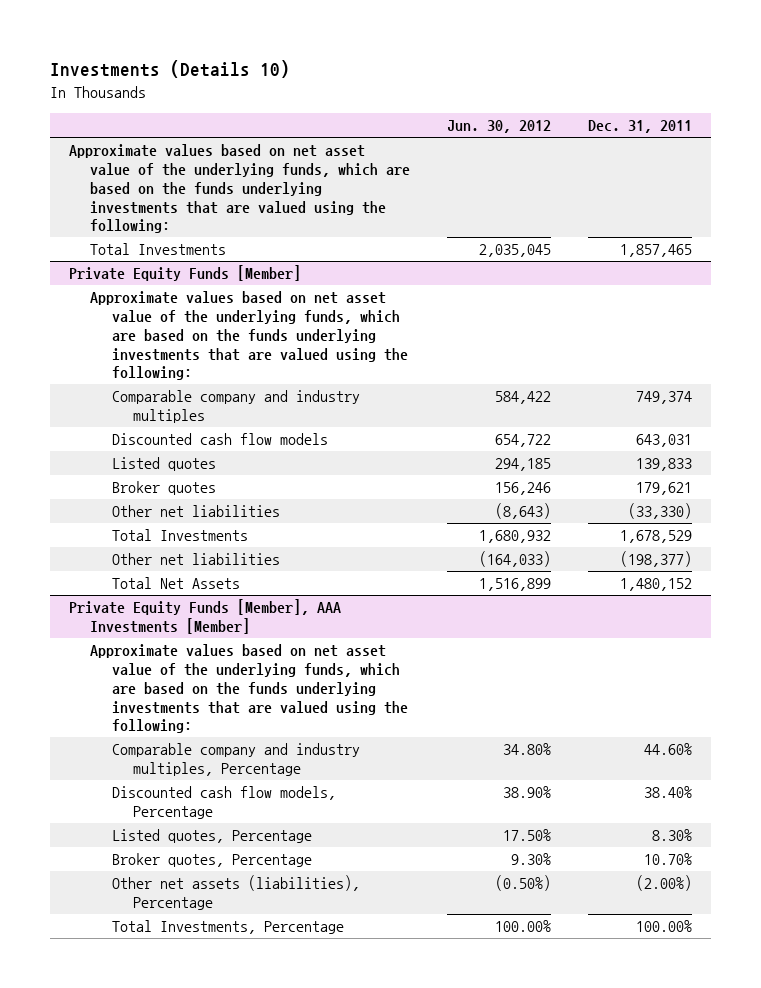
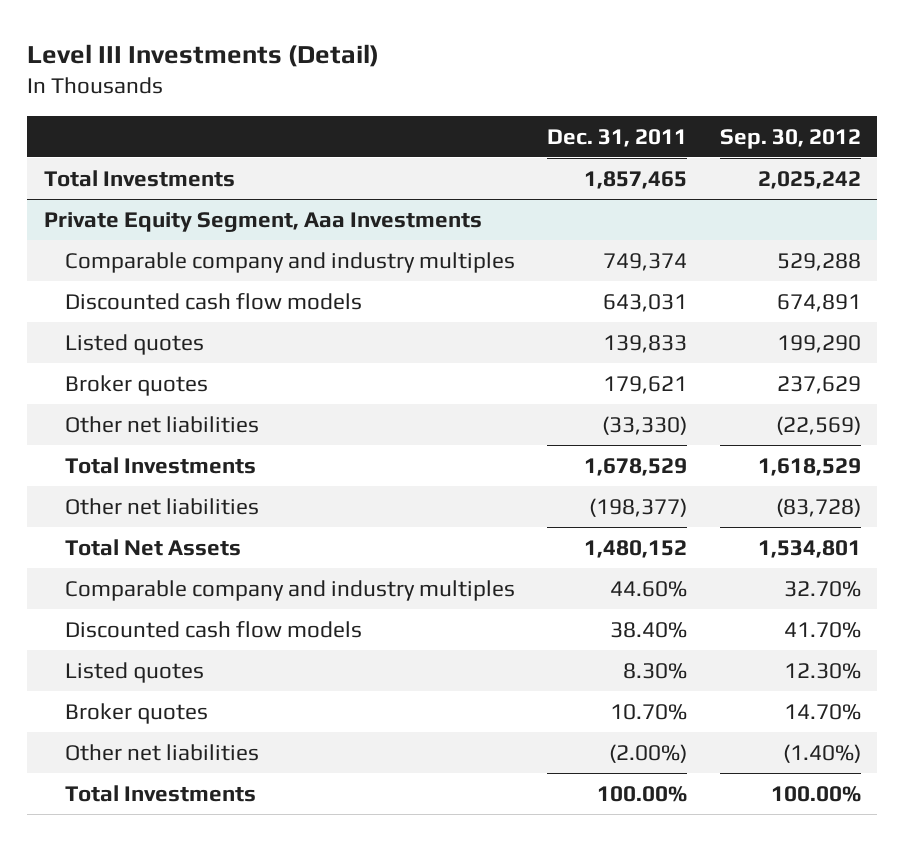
- Investments (Details 10)
+ Level III Investments (Detail)
- | Jun. 30, 2012 | Dec. 31, 2011
+ | Dec. 31, 2011 | Sep. 30, 2012
- Approximate values based on net asset value of the underlying funds, which are based on the funds underlying investments that are valued using the following:
- Private Equity Funds [Member]
- Approximate values based on net asset value of the underlying funds, which are based on the funds underlying investments that are valued using the following:
+ Private Equity Segment, Aaa Investments
- Private Equity Funds [Member], AAA Investments [Member]
- Approximate values based on net asset value of the underlying funds, which are based on the funds underlying investments that are valued using the following:
- Comparable company and industry multiples, Percentage | 34.80% | 44.60%
- Discounted cash flow models, Percentage | 38.90% | 38.40%
- Listed quotes, Percentage | 17.50% | 8.30%
- Broker quotes, Percentage | 9.30% | 10.70%
- Other net assets (liabilities), Percentage | (0.50%) | (2.00%)
- Total Investments, Percentage | 100.00% | 100.00%
+ Comparable company and industry multiples | 44.60% | 32.70%
+ Discounted cash flow models | 38.40% | 41.70%
+ Listed quotes | 8.30% | 12.30%
+ Broker quotes | 10.70% | 14.70%
+ Other net liabilities | (2.00%) | (1.40%)
+ Total Investments | 100.00% | 100.00%

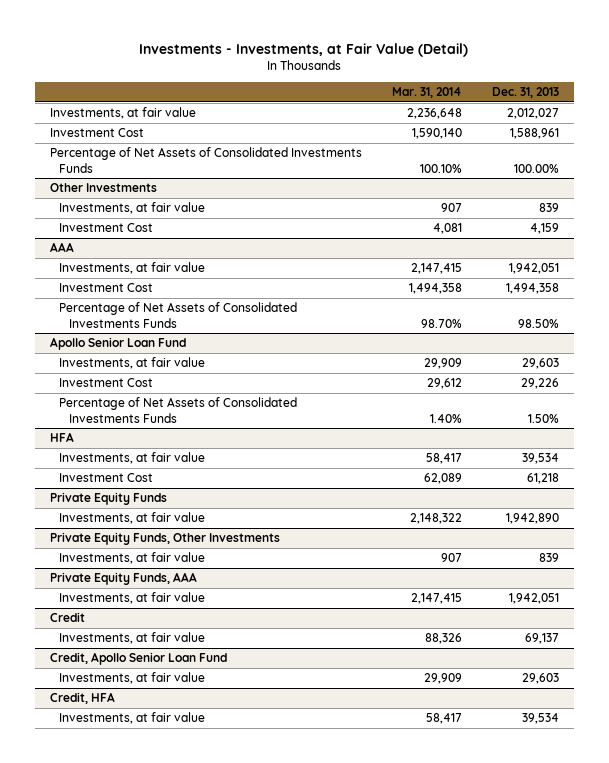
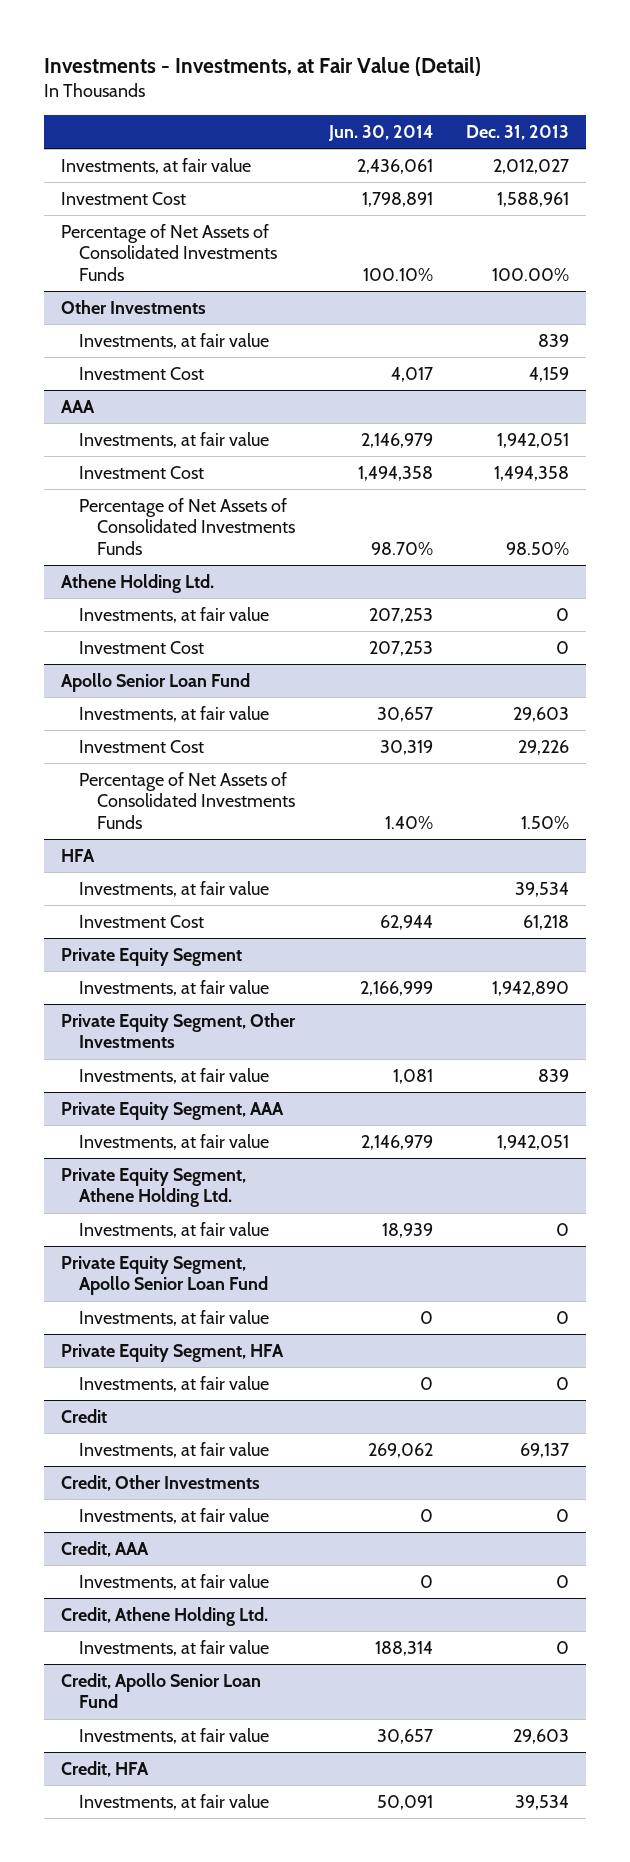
- | Mar. 31, 2014 | Dec. 31, 2013
+ | Jun. 30, 2014 | Dec. 31, 2013
+ Athene Holding Ltd.
+ Investments, at fair value | 207,253 | 0
+ Investment Cost | 207,253 | 0
- Private Equity Funds
+ Private Equity Segment
- Private Equity Funds, Other Investments
+ Private Equity Segment, Other Investments
- Private Equity Funds, AAA
+ Private Equity Segment, AAA
+ Private Equity Segment, Athene Holding Ltd.
+ Investments, at fair value | 18,939 | 0
+ Private Equity Segment, Apollo Senior Loan Fund
+ Investments, at fair value | 0 | 0
+ Private Equity Segment, HFA
+ Investments, at fair value | 0 | 0
+ Credit, Other Investments
+ Investments, at fair value | 0 | 0
+ Credit, AAA
+ Investments, at fair value | 0 | 0
+ Credit, Athene Holding Ltd.
+ Investments, at fair value | 188,314 | 0

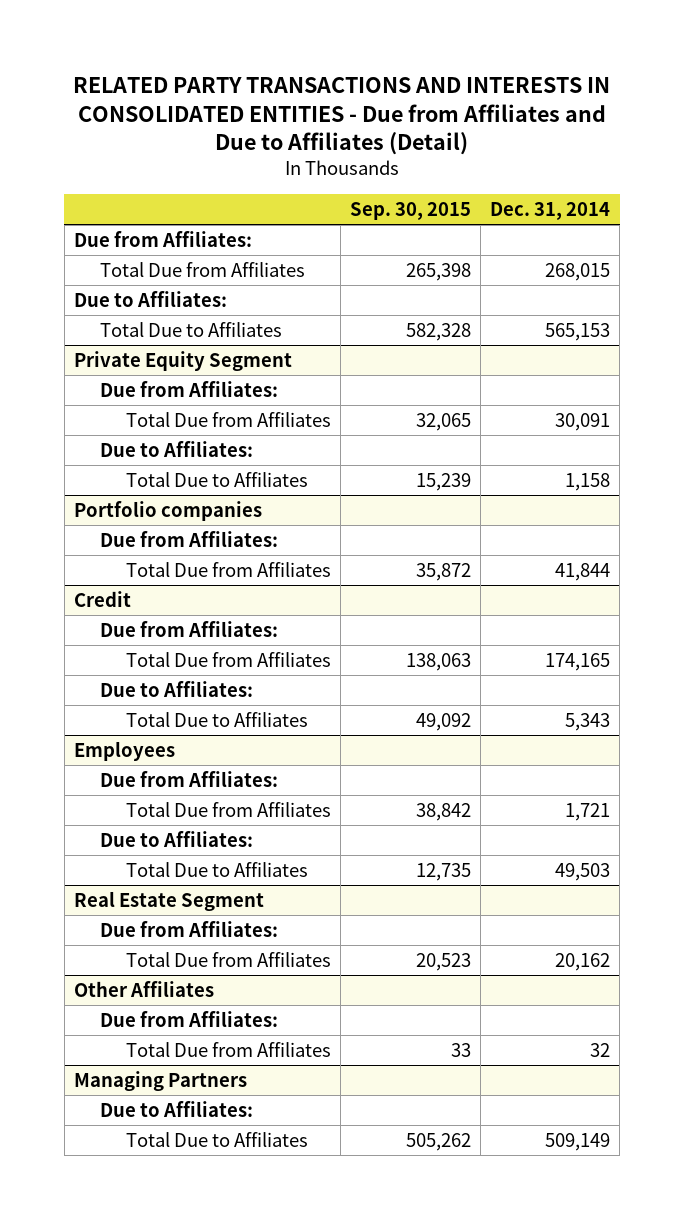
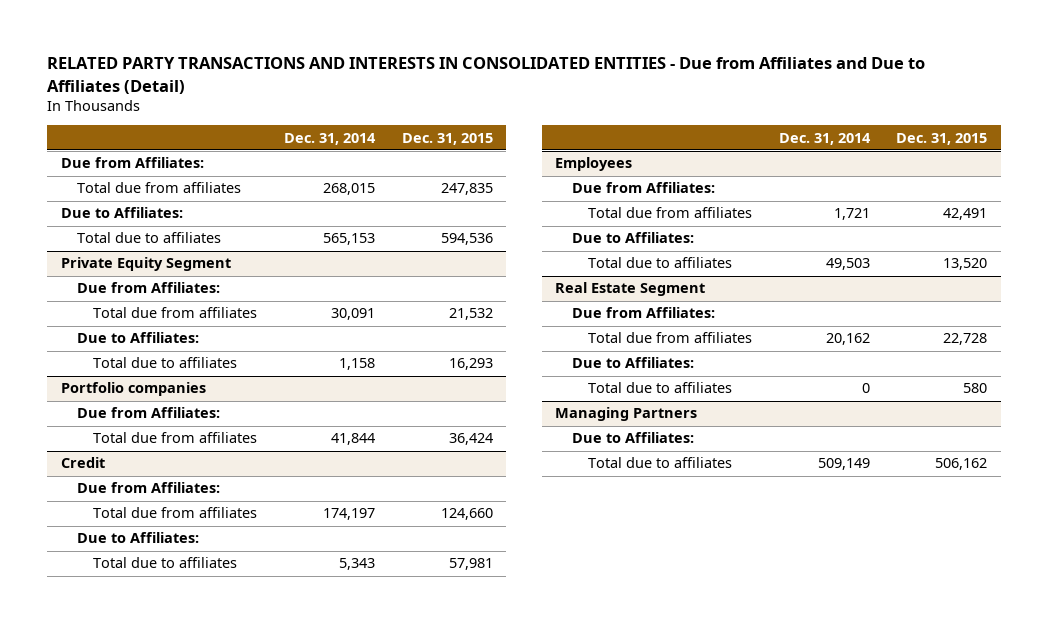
- | Sep. 30, 2015 | Dec. 31, 2014
+ | Dec. 31, 2014 | Dec. 31, 2015
- Total Due from Affiliates | 265,398 | 268,015
+ Total due from affiliates | 268,015 | 247,835
- Total Due to Affiliates | 582,328 | 565,153
+ Total due to affiliates | 565,153 | 594,536
@ Private Equity Segment
- Total Due from Affiliates | 32,065 | 30,091
+ Total due from affiliates | 30,091 | 21,532
- Total Due to Affiliates | 15,239 | 1,158
+ Total due to affiliates | 1,158 | 16,293
@ Portfolio companies
- Total Due from Affiliates | 35,872 | 41,844
+ Total due from affiliates | 41,844 | 36,424
@ Credit
- Total Due from Affiliates | 138,063 | 174,165
+ Total due from affiliates | 174,197 | 124,660
- Total Due to Affiliates | 49,092 | 5,343
+ Total due to affiliates | 5,343 | 57,981
@ Employees
- Total Due from Affiliates | 38,842 | 1,721
+ Total due from affiliates | 1,721 | 42,491
- Total Due to Affiliates | 12,735 | 49,503
+ Total due to affiliates | 49,503 | 13,520
@ Real Estate Segment
- Total Due from Affiliates | 20,523 | 20,162
- Other Affiliates
- Due from Affiliates:
- Total Due from Affiliates | 33 | 32
@ Real Estate Segment
+ Total due from affiliates | 20,162 | 22,728
+ Due to Affiliates:
+ Total due to affiliates | 0 | 580
@ Managing Partners
- Total Due to Affiliates | 505,262 | 509,149
+ Total due to affiliates | 509,149 | 506,162

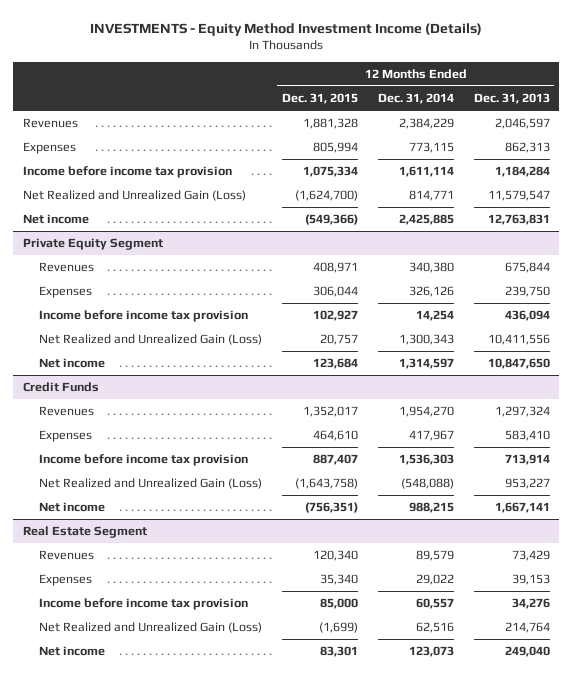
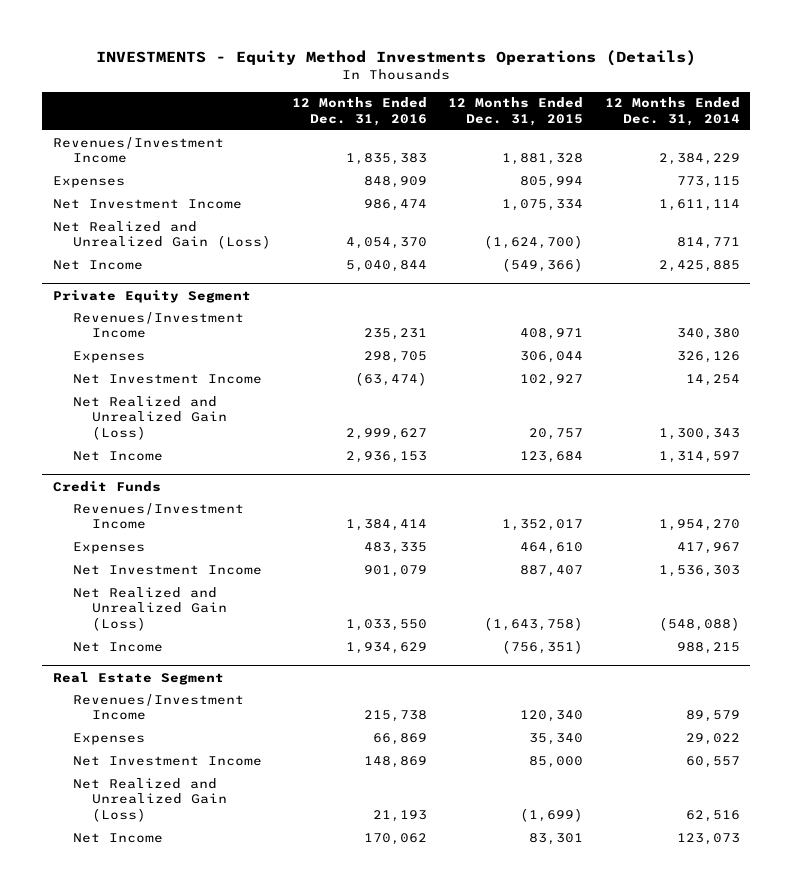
- INVESTMENTS - Equity Method Investment Income (Details)
+ INVESTMENTS - Equity Method Investments Operations (Details)
- | 12 Months Ended Dec. 31, 2015 | 12 Months Ended Dec. 31, 2014 | 12 Months Ended Dec. 31, 2013
+ | 12 Months Ended Dec. 31, 2016 | 12 Months Ended Dec. 31, 2015 | 12 Months Ended Dec. 31, 2014
- Revenues | 1,881,328 | 2,384,229 | 2,046,597
+ Revenues/Investment Income | 1,835,383 | 1,881,328 | 2,384,229
- Income before income tax provision | 1,075,334 | 1,611,114 | 1,184,284
+ Net Investment Income | 986,474 | 1,075,334 | 1,611,114
- Net income | (549,366) | 2,425,885 | 12,763,831
+ Net Income | 5,040,844 | (549,366) | 2,425,885
@ Private Equity Segment
- Revenues | 408,971 | 340,380 | 675,844
+ Revenues/Investment Income | 235,231 | 408,971 | 340,380
- Income before income tax provision | 102,927 | 14,254 | 436,094
+ Net Investment Income | (63,474) | 102,927 | 14,254
- Net income | 123,684 | 1,314,597 | 10,847,650
+ Net Income | 2,936,153 | 123,684 | 1,314,597
@ Credit Funds
- Revenues | 1,352,017 | 1,954,270 | 1,297,324
+ Revenues/Investment Income | 1,384,414 | 1,352,017 | 1,954,270
- Income before income tax provision | 887,407 | 1,536,303 | 713,914
+ Net Investment Income | 901,079 | 887,407 | 1,536,303
- Net income | (756,351) | 988,215 | 1,667,141
+ Net Income | 1,934,629 | (756,351) | 988,215
@ Real Estate Segment
- Revenues | 120,340 | 89,579 | 73,429
+ Revenues/Investment Income | 215,738 | 120,340 | 89,579
- Income before income tax provision | 85,000 | 60,557 | 34,276
+ Net Investment Income | 148,869 | 85,000 | 60,557
- Net income | 83,301 | 123,073 | 249,040
+ Net Income | 170,062 | 83,301 | 123,073

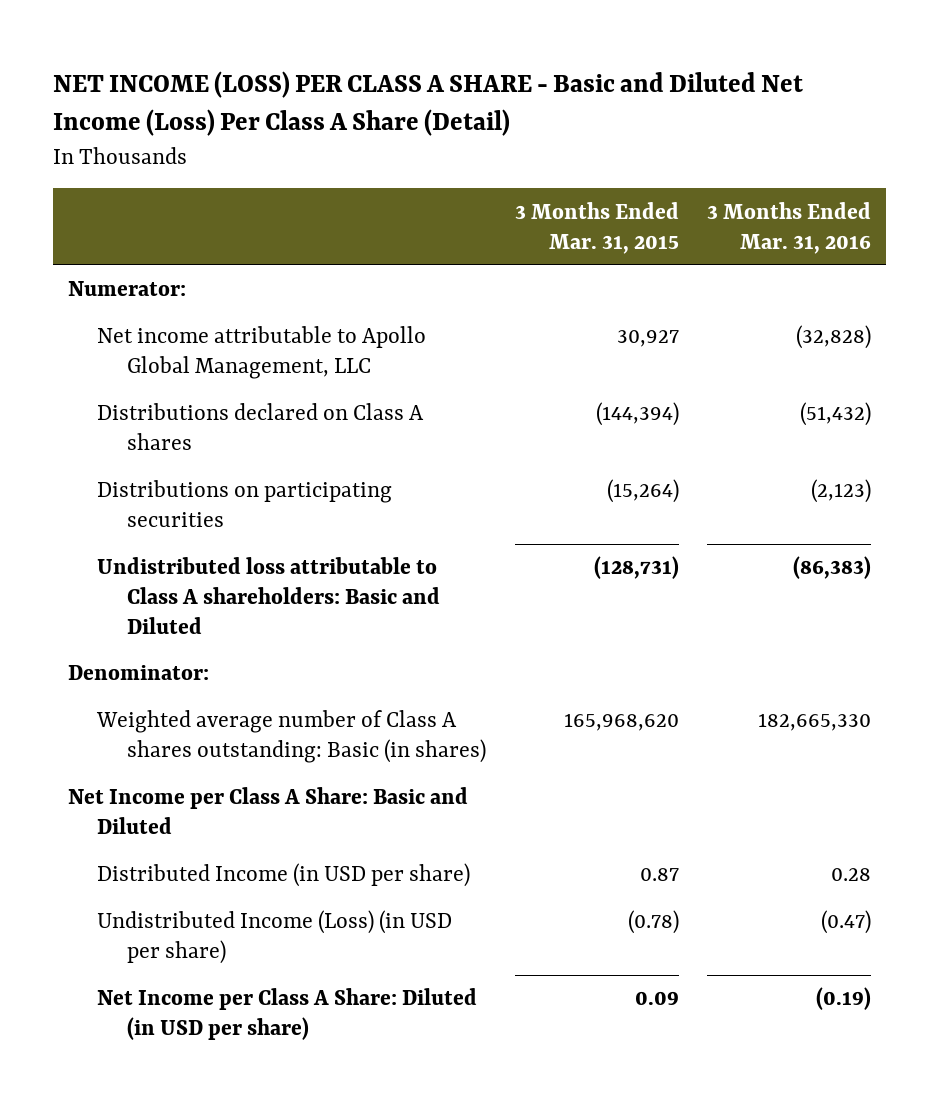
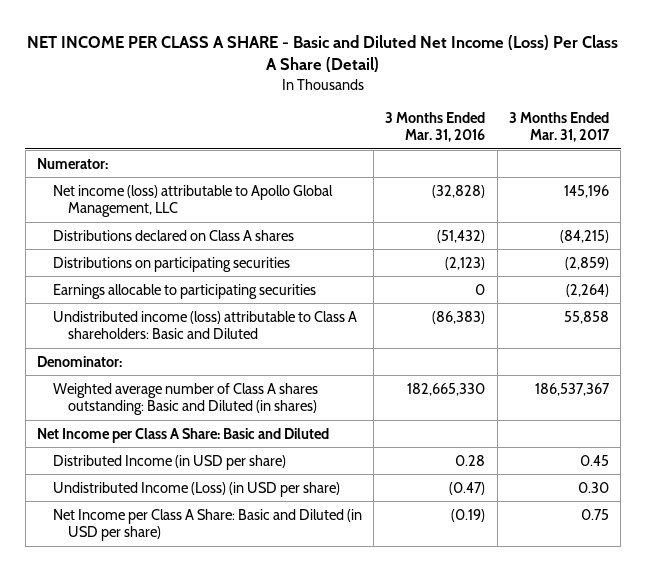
- NET INCOME (LOSS) PER CLASS A SHARE - Basic and Diluted Net Income (Loss) Per Class A Share (Detail)
+ NET INCOME PER CLASS A SHARE - Basic and Diluted Net Income (Loss) Per Class A Share (Detail)
- | 3 Months Ended Mar. 31, 2015 | 3 Months Ended Mar. 31, 2016
+ | 3 Months Ended Mar. 31, 2016 | 3 Months Ended Mar. 31, 2017
- Net income attributable to Apollo Global Management, LLC | 30,927 | (32,828)
+ Net income (loss) attributable to Apollo Global Management, LLC | (32,828) | 145,196
- Undistributed loss attributable to Class A shareholders: Basic and Diluted | (128,731) | (86,383)
+ Earnings allocable to participating securities | 0 | (2,264)
+ Undistributed income (loss) attributable to Class A shareholders: Basic and Diluted | (86,383) | 55,858
- Weighted average number of Class A shares outstanding: Basic (in shares) | 165,968,620 | 182,665,330
+ Weighted average number of Class A shares outstanding: Basic and Diluted (in shares) | 182,665,330 | 186,537,367
- Net Income per Class A Share: Diluted (in USD per share) | 0.09 | (0.19)
+ Net Income per Class A Share: Basic and Diluted (in USD per share) | (0.19) | 0.75

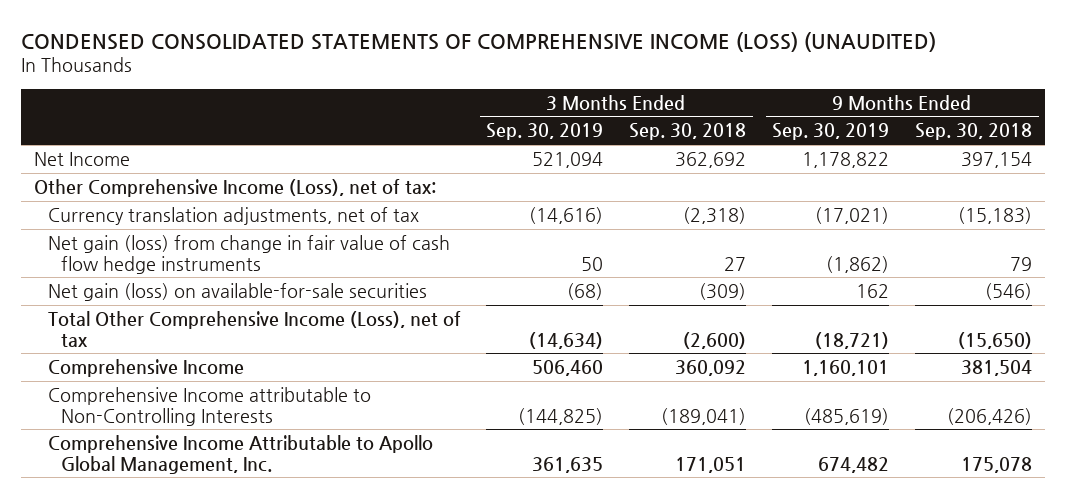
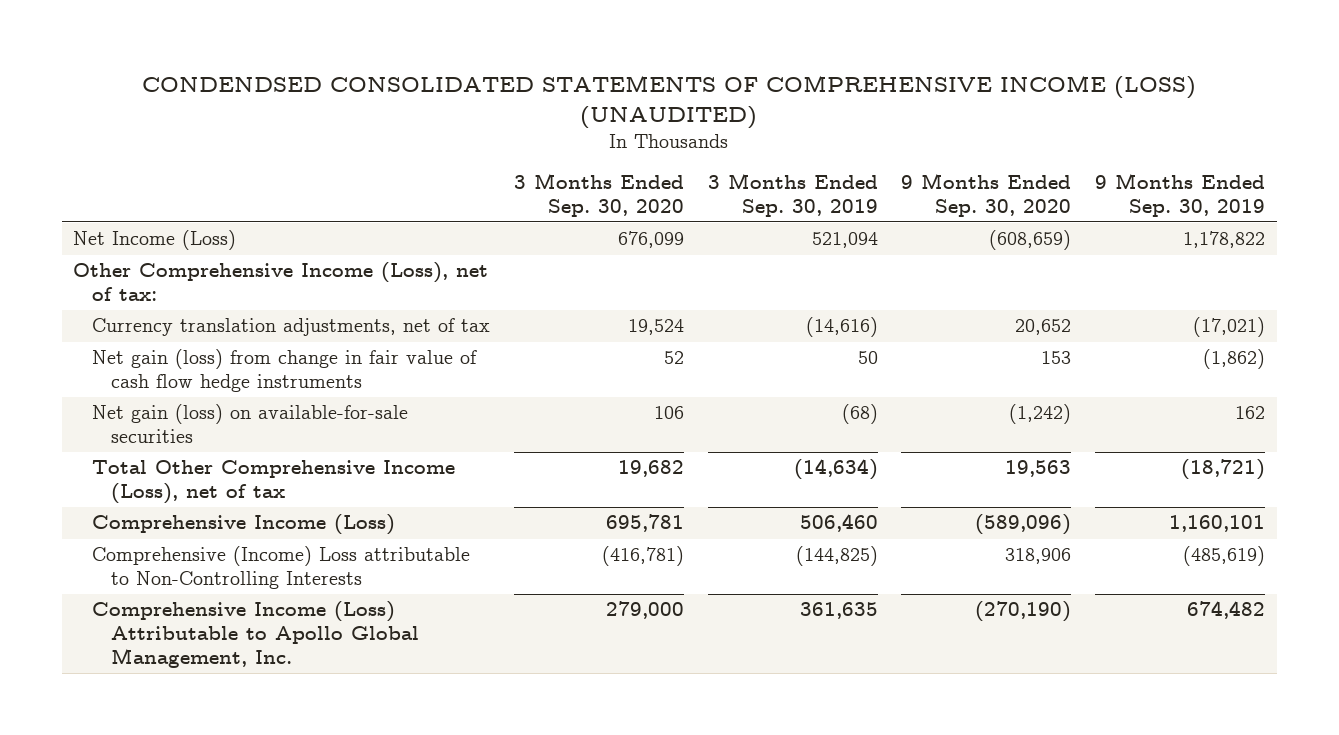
- CONDENSED CONSOLIDATED STATEMENTS OF COMPREHENSIVE INCOME (LOSS) (UNAUDITED)
+ CONDENDSED CONSOLIDATED STATEMENTS OF COMPREHENSIVE INCOME (LOSS) (UNAUDITED)
- | 3 Months Ended Sep. 30, 2019 | 3 Months Ended Sep. 30, 2018 | 9 Months Ended Sep. 30, 2019 | 9 Months Ended Sep. 30, 2018
+ | 3 Months Ended Sep. 30, 2020 | 3 Months Ended Sep. 30, 2019 | 9 Months Ended Sep. 30, 2020 | 9 Months Ended Sep. 30, 2019
- Net Income | 521,094 | 362,692 | 1,178,822 | 397,154
+ Net Income (Loss) | 676,099 | 521,094 | (608,659) | 1,178,822
- Comprehensive Income | 506,460 | 360,092 | 1,160,101 | 381,504
- Comprehensive Income attributable to Non-Controlling Interests | (144,825) | (189,041) | (485,619) | (206,426)
- Comprehensive Income Attributable to Apollo Global Management, Inc. | 361,635 | 171,051 | 674,482 | 175,078
+ Comprehensive Income (Loss) | 695,781 | 506,460 | (589,096) | 1,160,101
+ Comprehensive (Income) Loss attributable to Non-Controlling Interests | (416,781) | (144,825) | 318,906 | (485,619)
+ Comprehensive Income (Loss) Attributable to Apollo Global Management, Inc. | 279,000 | 361,635 | (270,190) | 674,482

